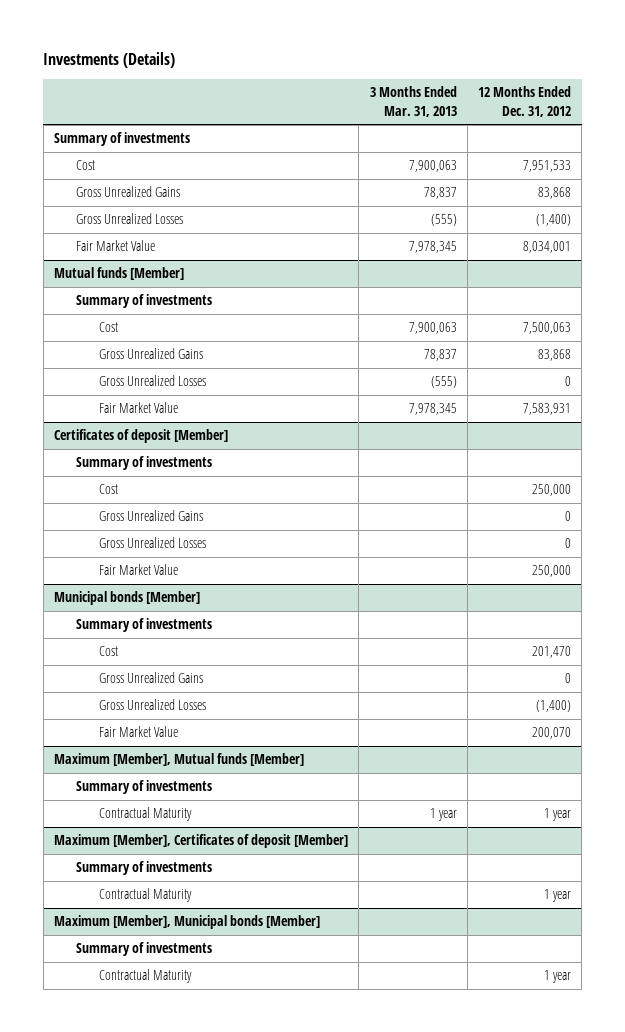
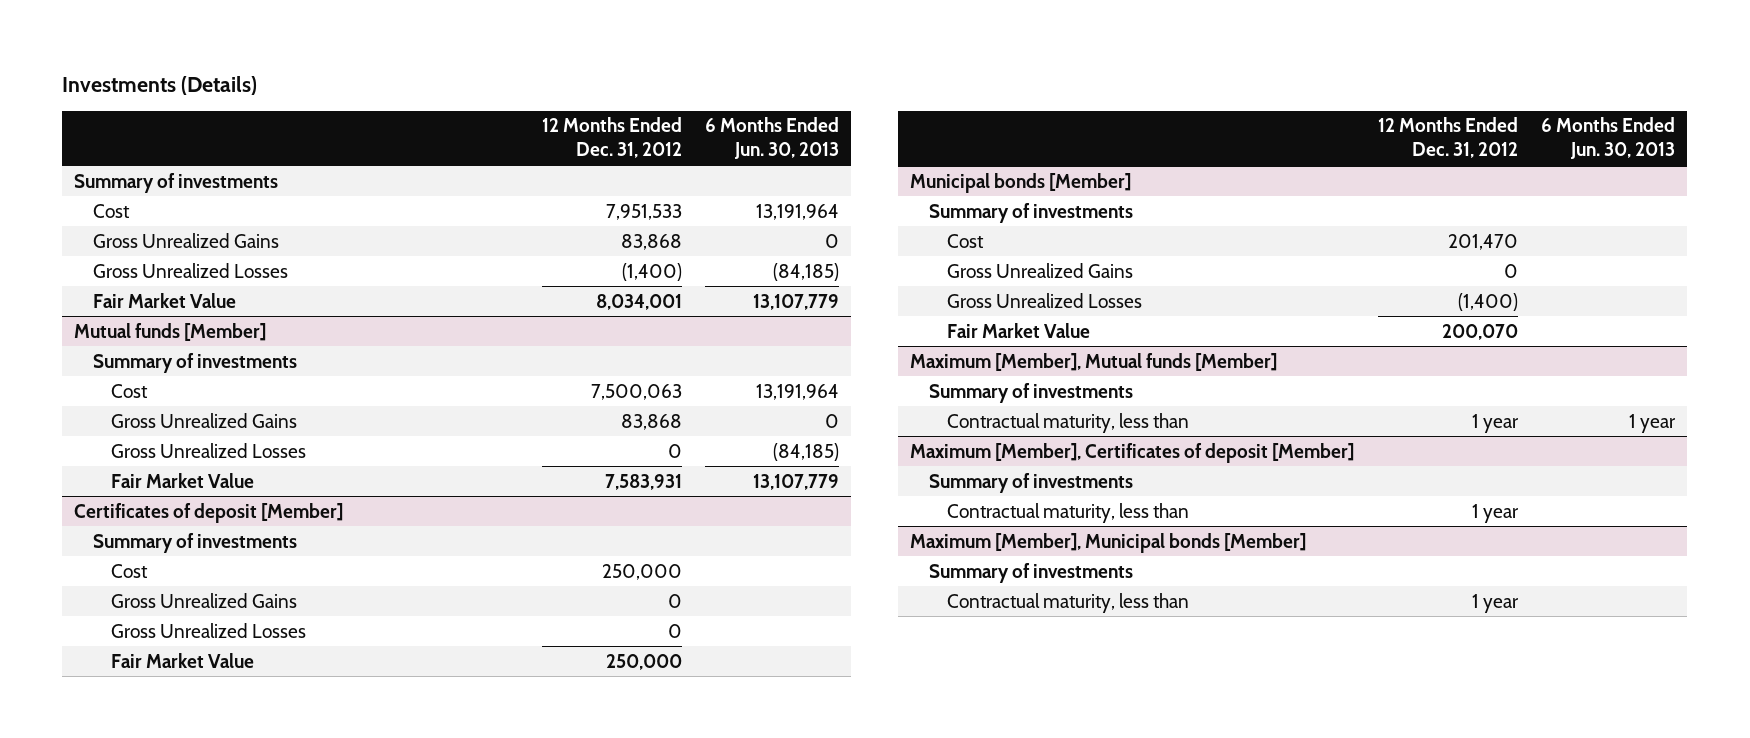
- | 3 Months Ended Mar. 31, 2013 | 12 Months Ended Dec. 31, 2012
+ | 12 Months Ended Dec. 31, 2012 | 6 Months Ended Jun. 30, 2013
@ Maximum [Member], Mutual funds [Member]
- Contractual Maturity | 1 year | 1 year
+ Contractual maturity, less than | 1 year | 1 year
@ Maximum [Member], Certificates of deposit [Member]
- Contractual Maturity | | 1 year
+ Contractual maturity, less than | 1 year |
@ Maximum [Member], Municipal bonds [Member]
- Contractual Maturity | | 1 year
+ Contractual maturity, less than | 1 year |

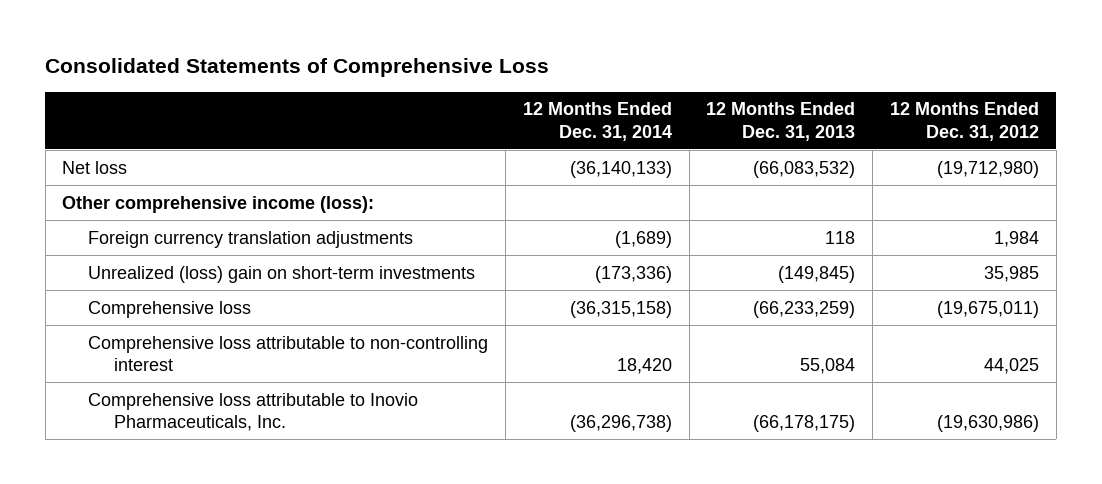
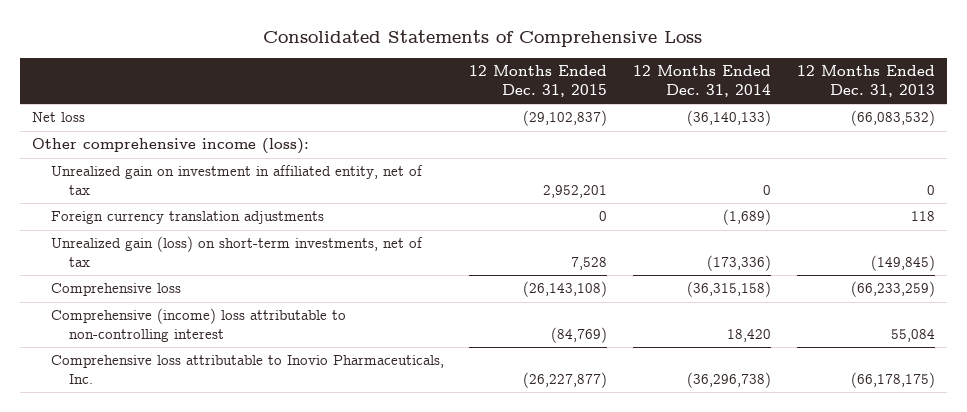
- | 12 Months Ended Dec. 31, 2014 | 12 Months Ended Dec. 31, 2013 | 12 Months Ended Dec. 31, 2012
+ | 12 Months Ended Dec. 31, 2015 | 12 Months Ended Dec. 31, 2014 | 12 Months Ended Dec. 31, 2013
+ Unrealized gain on investment in affiliated entity, net of tax | 2,952,201 | 0 | 0
- Unrealized (loss) gain on short-term investments | (173,336) | (149,845) | 35,985
+ Unrealized gain (loss) on short-term investments, net of tax | 7,528 | (173,336) | (149,845)
- Comprehensive loss attributable to non-controlling interest | 18,420 | 55,084 | 44,025
+ Comprehensive (income) loss attributable to non-controlling interest | (84,769) | 18,420 | 55,084

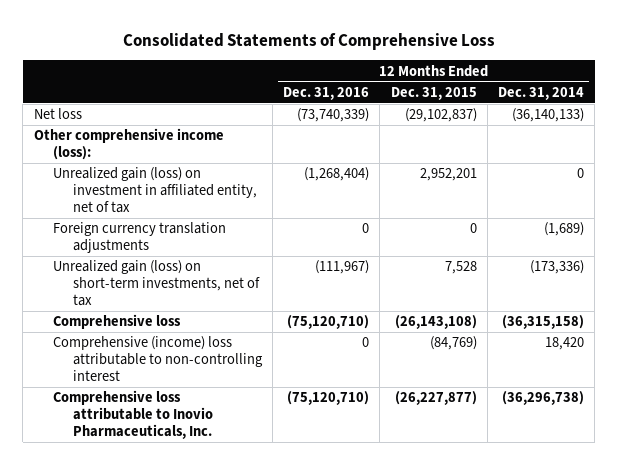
- | 12 Months Ended Dec. 31, 2015 | 12 Months Ended Dec. 31, 2014 | 12 Months Ended Dec. 31, 2013
+ | 12 Months Ended Dec. 31, 2016 | 12 Months Ended Dec. 31, 2015 | 12 Months Ended Dec. 31, 2014
- Unrealized gain on investment in affiliated entity, net of tax | 2,952,201 | 0 | 0
+ Unrealized gain (loss) on investment in affiliated entity, net of tax | (1,268,404) | 2,952,201 | 0

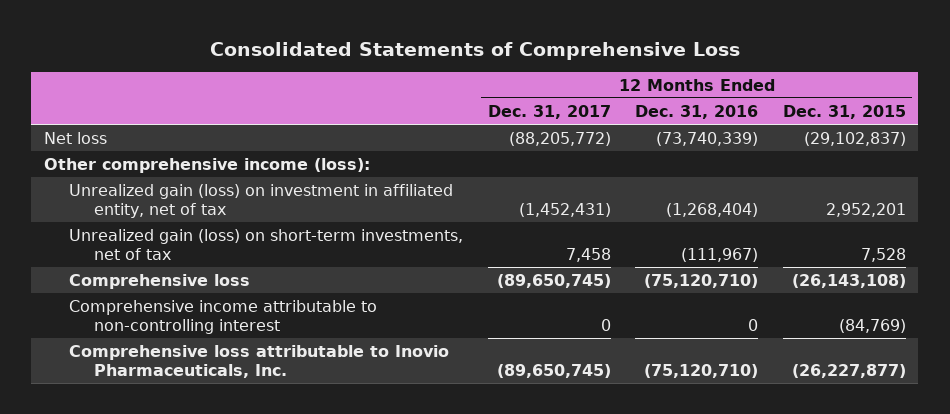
- | 12 Months Ended Dec. 31, 2016 | 12 Months Ended Dec. 31, 2015 | 12 Months Ended Dec. 31, 2014
+ | 12 Months Ended Dec. 31, 2017 | 12 Months Ended Dec. 31, 2016 | 12 Months Ended Dec. 31, 2015
- Foreign currency translation adjustments | 0 | 0 | (1,689)
- Comprehensive (income) loss attributable to non-controlling interest | 0 | (84,769) | 18,420
+ Comprehensive income attributable to non-controlling interest | 0 | 0 | (84,769)

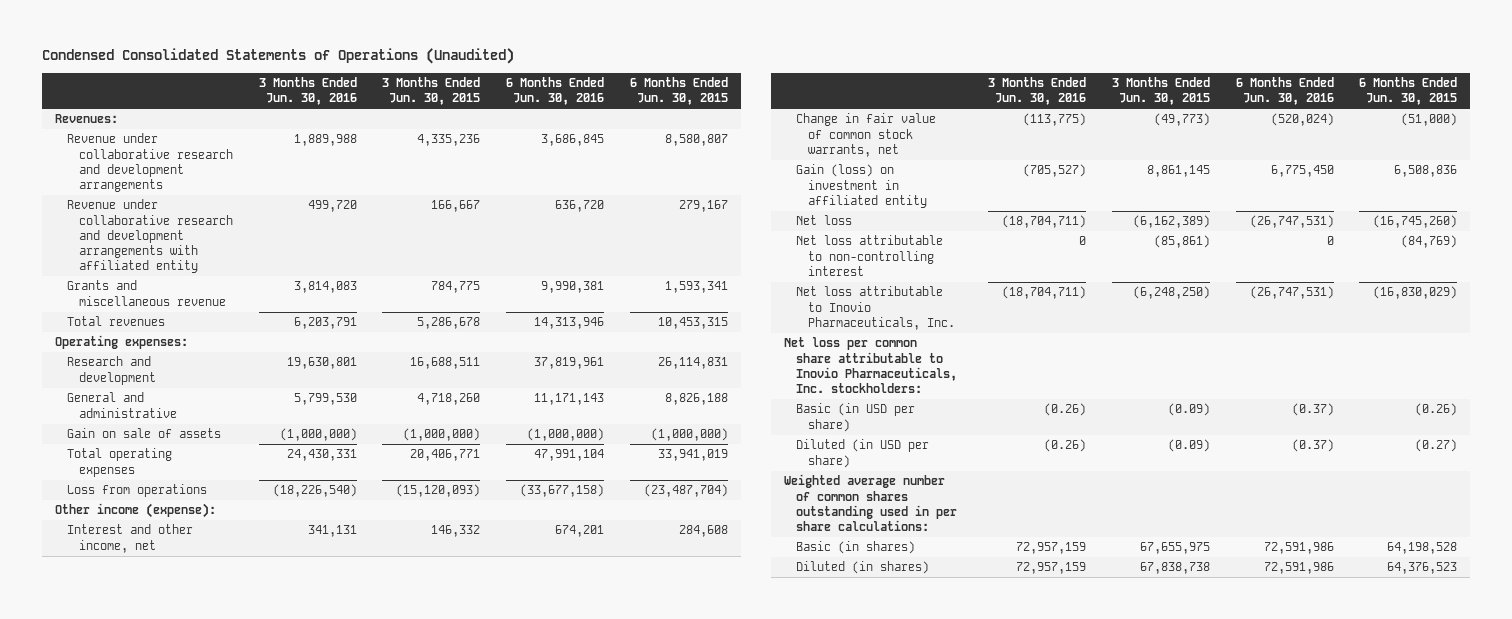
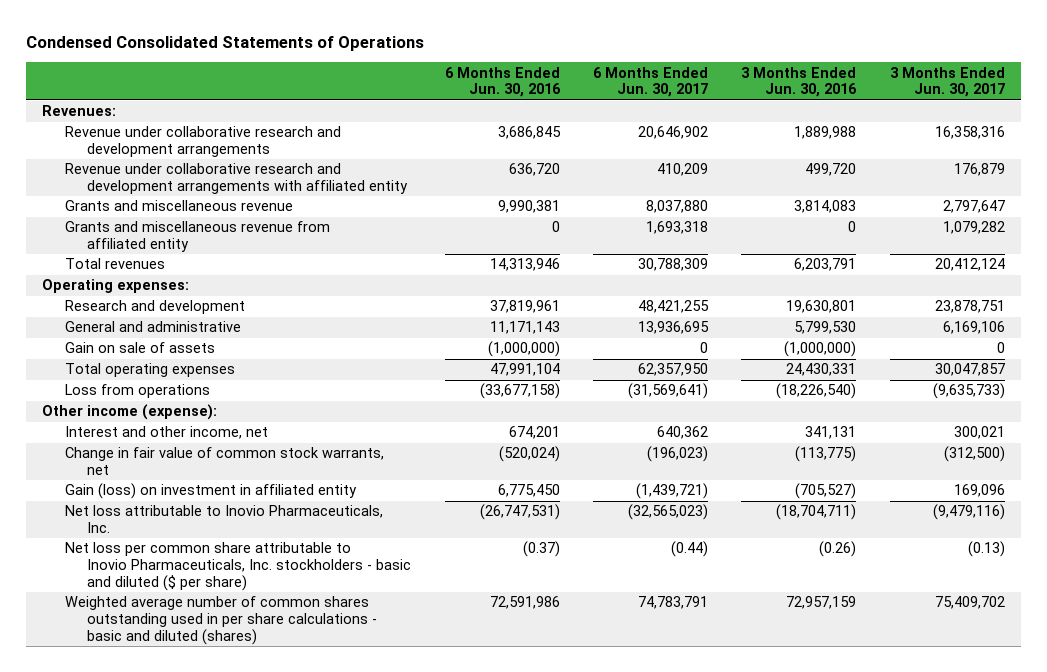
- Condensed Consolidated Statements of Operations (Unaudited)
+ Condensed Consolidated Statements of Operations
- | 3 Months Ended Jun. 30, 2016 | 3 Months Ended Jun. 30, 2015 | 6 Months Ended Jun. 30, 2016 | 6 Months Ended Jun. 30, 2015
+ | 6 Months Ended Jun. 30, 2016 | 6 Months Ended Jun. 30, 2017 | 3 Months Ended Jun. 30, 2016 | 3 Months Ended Jun. 30, 2017
+ Grants and miscellaneous revenue from affiliated entity | 0 | 1,693,318 | 0 | 1,079,282
- Net loss | (18,704,711) | (6,162,389) | (26,747,531) | (16,745,260)
- Net loss attributable to non-controlling interest | 0 | (85,861) | 0 | (84,769)
- Net loss per common share attributable to Inovio Pharmaceuticals, Inc. stockholders:
- Basic (in USD per share) | (0.26) | (0.09) | (0.37) | (0.26)
- Diluted (in USD per share) | (0.26) | (0.09) | (0.37) | (0.27)
- Weighted average number of common shares outstanding used in per share calculations:
- Basic (in shares) | 72,957,159 | 67,655,975 | 72,591,986 | 64,198,528
- Diluted (in shares) | 72,957,159 | 67,838,738 | 72,591,986 | 64,376,523
+ Net loss per common share attributable to Inovio Pharmaceuticals, Inc. stockholders - basic and diluted ($ per share) | (0.37) | (0.44) | (0.26) | (0.13)
+ Weighted average number of common shares outstanding used in per share calculations - basic and diluted (shares) | 72,591,986 | 74,783,791 | 72,957,159 | 75,409,702

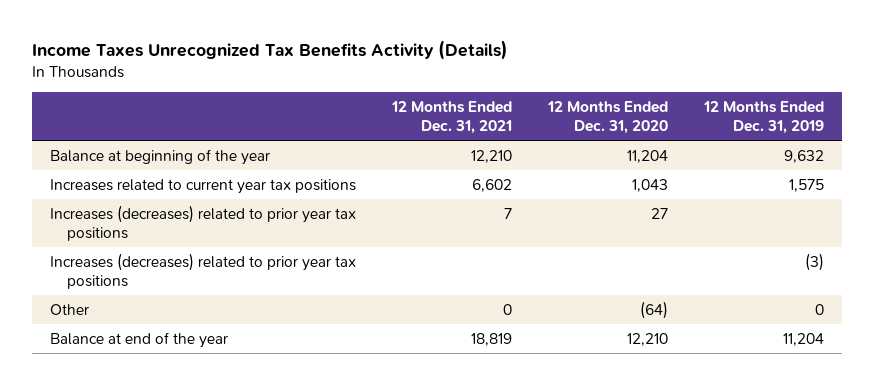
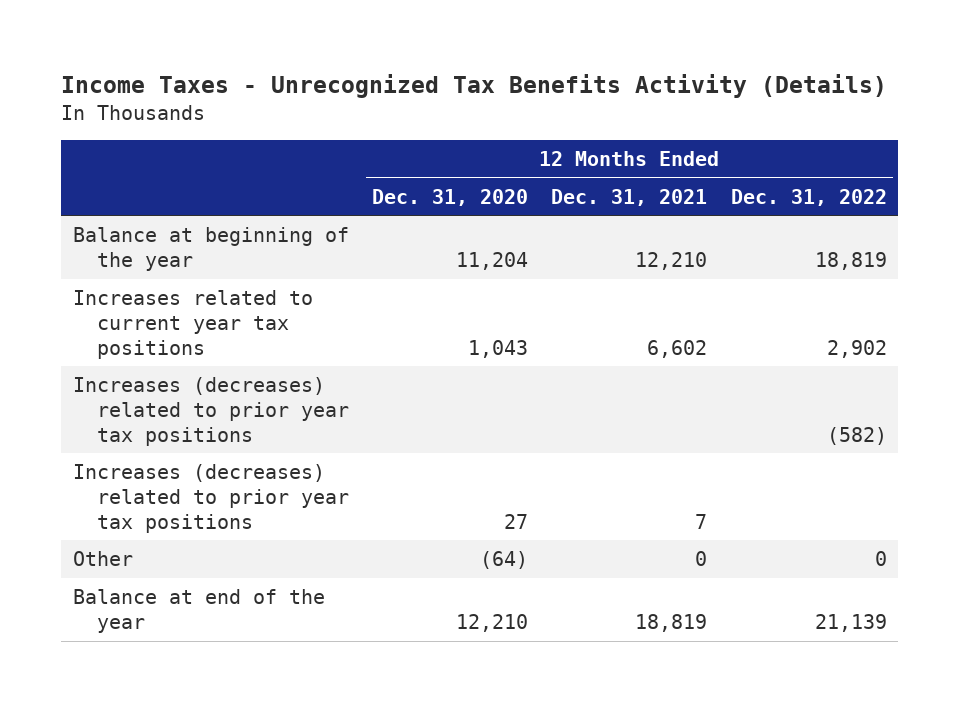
- Income Taxes Unrecognized Tax Benefits Activity (Details)
+ Income Taxes - Unrecognized Tax Benefits Activity (Details)
- | 12 Months Ended Dec. 31, 2021 | 12 Months Ended Dec. 31, 2020 | 12 Months Ended Dec. 31, 2019
+ | 12 Months Ended Dec. 31, 2020 | 12 Months Ended Dec. 31, 2021 | 12 Months Ended Dec. 31, 2022
moved down: Increases (decreases) related to prior year tax positions | 27 | 7 |

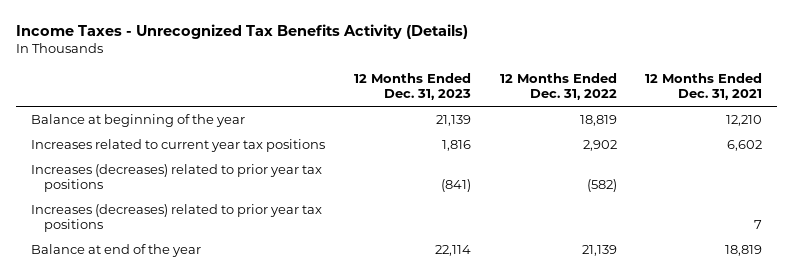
- | 12 Months Ended Dec. 31, 2020 | 12 Months Ended Dec. 31, 2021 | 12 Months Ended Dec. 31, 2022
+ | 12 Months Ended Dec. 31, 2023 | 12 Months Ended Dec. 31, 2022 | 12 Months Ended Dec. 31, 2021
- Other | (64) | 0 | 0

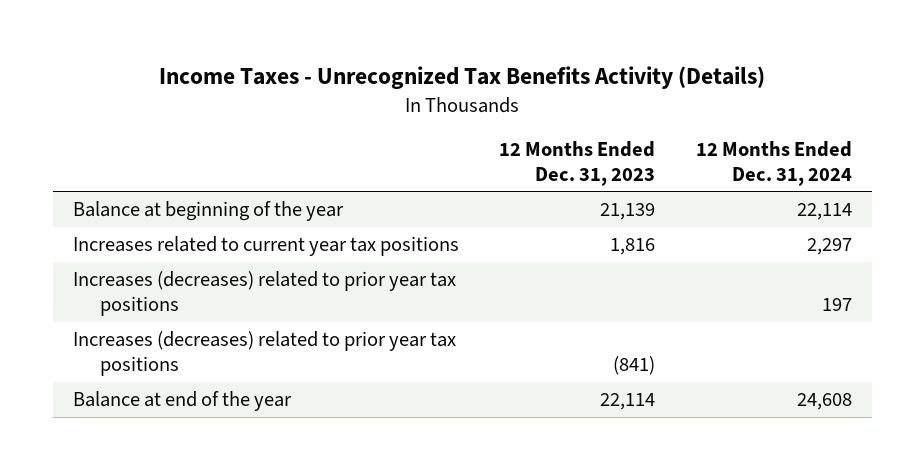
- | 12 Months Ended Dec. 31, 2023 | 12 Months Ended Dec. 31, 2022 | 12 Months Ended Dec. 31, 2021
+ | 12 Months Ended Dec. 31, 2023 | 12 Months Ended Dec. 31, 2024
moved down: Increases (decreases) related to prior year tax positions | (841) |

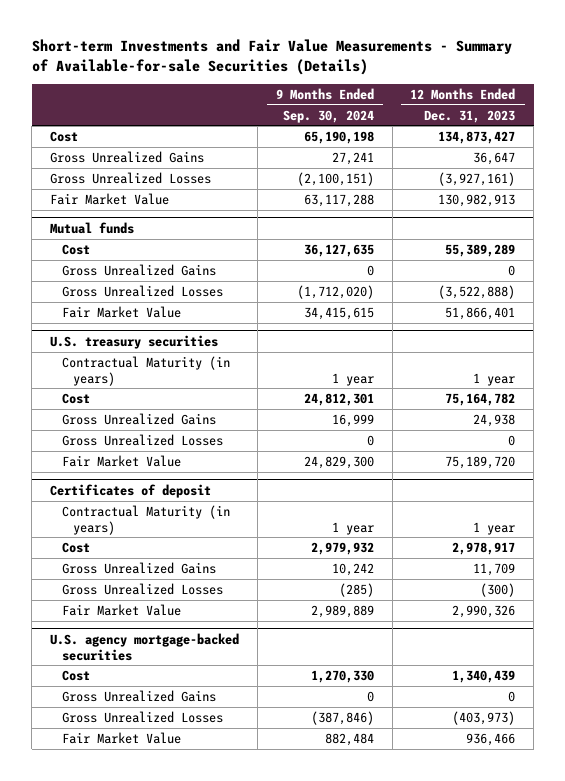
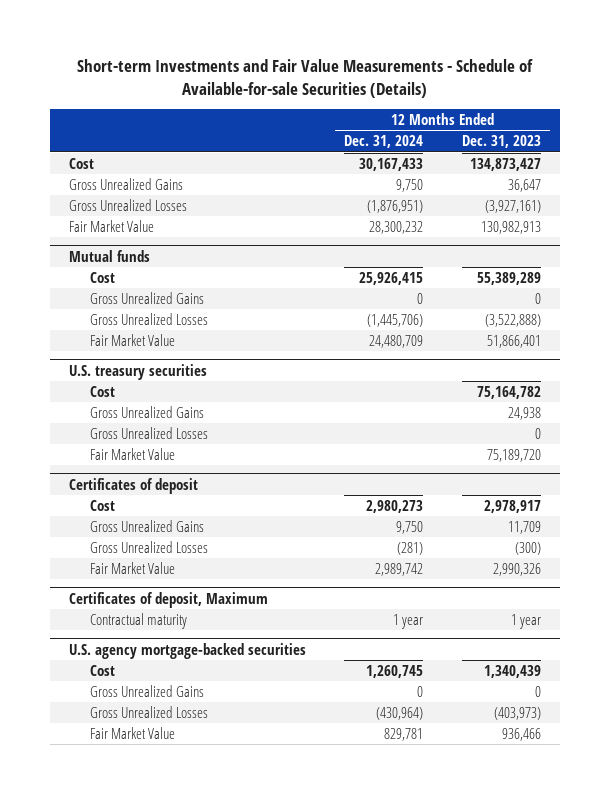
- Short-term Investments and Fair Value Measurements - Summary of Available-for-sale Securities (Details)
+ Short-term Investments and Fair Value Measurements - Schedule of Available-for-sale Securities (Details)
- | 9 Months Ended Sep. 30, 2024 | 12 Months Ended Dec. 31, 2023
+ | 12 Months Ended Dec. 31, 2024 | 12 Months Ended Dec. 31, 2023
@ U.S. treasury securities
- Contractual Maturity (in years) | 1 year | 1 year
@ Certificates of deposit
- Contractual Maturity (in years) | 1 year | 1 year
+ Certificates of deposit, Maximum
+ Contractual maturity | 1 year | 1 year

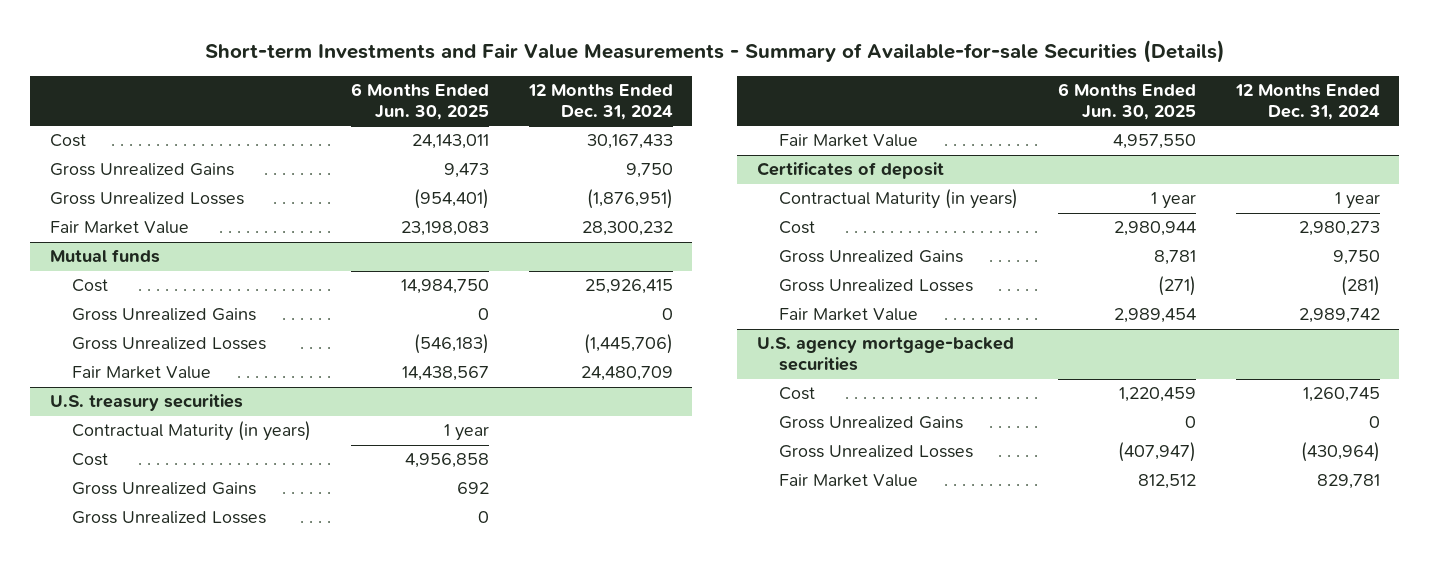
- Short-term Investments and Fair Value Measurements - Schedule of Available-for-sale Securities (Details)
+ Short-term Investments and Fair Value Measurements - Summary of Available-for-sale Securities (Details)
- | 12 Months Ended Dec. 31, 2024 | 12 Months Ended Dec. 31, 2023
+ | 6 Months Ended Jun. 30, 2025 | 12 Months Ended Dec. 31, 2024
@ U.S. treasury securities
+ Contractual Maturity (in years) | 1 year |
@ Certificates of deposit
+ Contractual Maturity (in years) | 1 year | 1 year
- Certificates of deposit, Maximum
- Contractual maturity | 1 year | 1 year

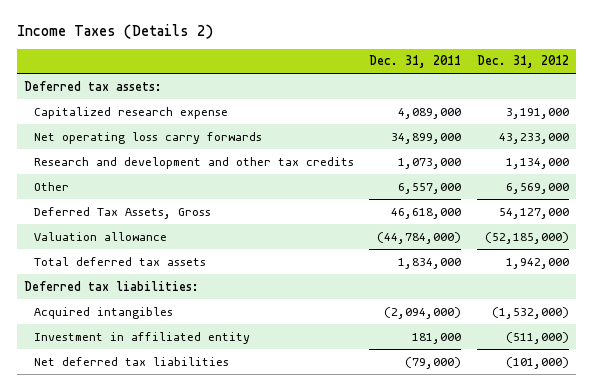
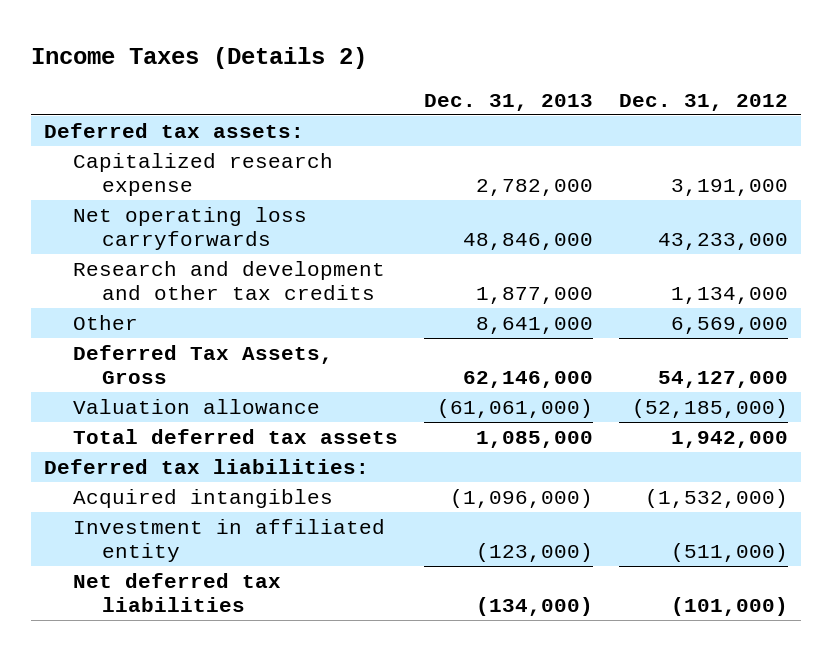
- | Dec. 31, 2011 | Dec. 31, 2012
+ | Dec. 31, 2013 | Dec. 31, 2012
- Net operating loss carry forwards | 34,899,000 | 43,233,000
+ Net operating loss carryforwards | 48,846,000 | 43,233,000

